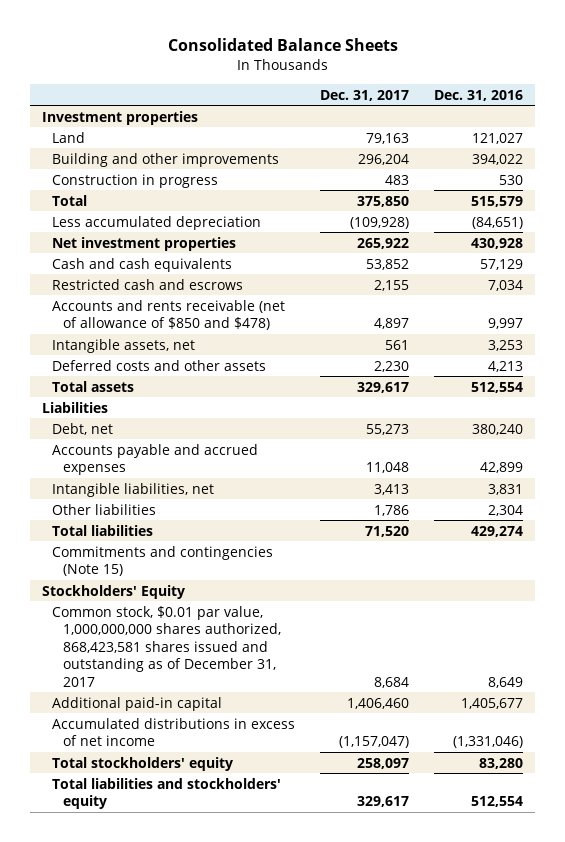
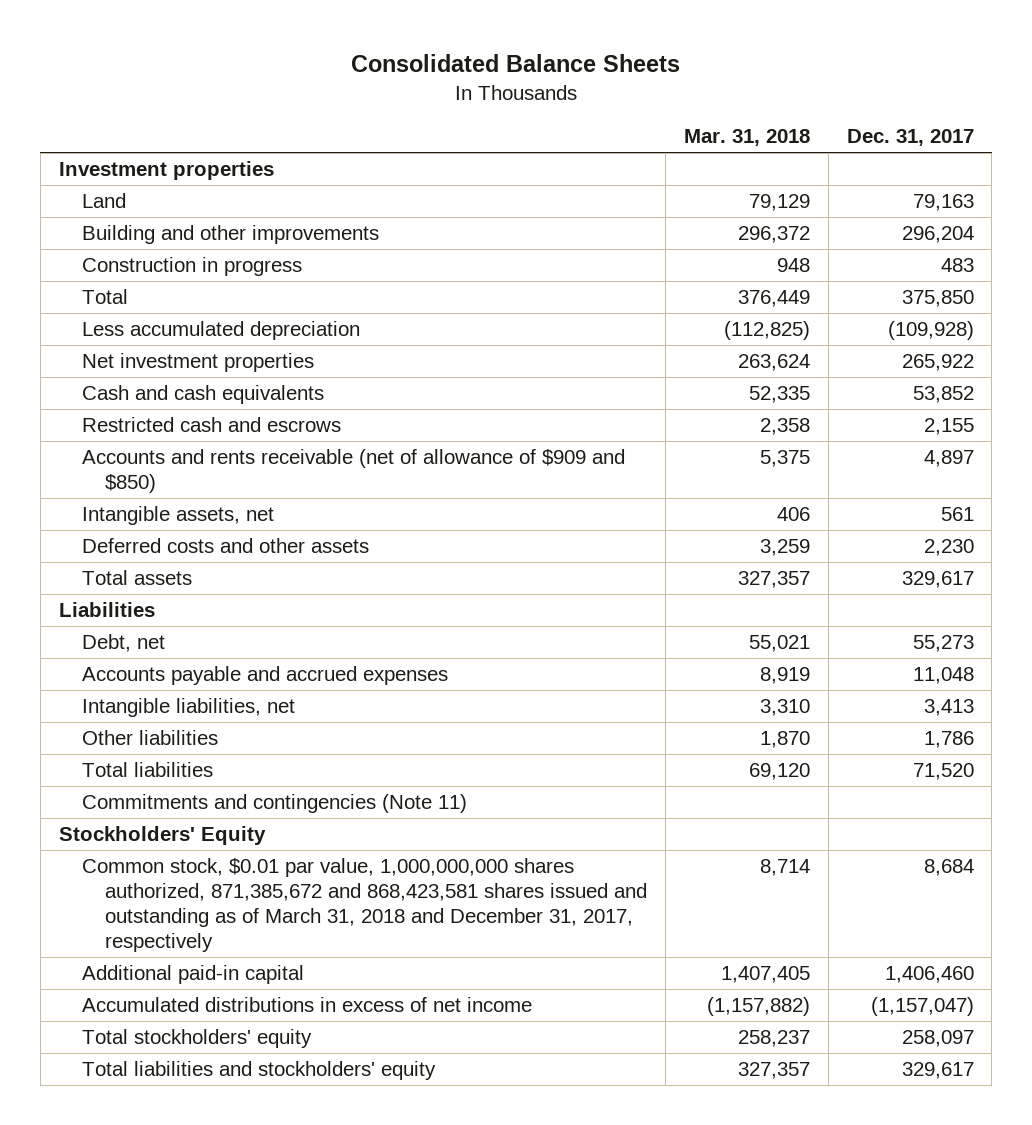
- | Dec. 31, 2017 | Dec. 31, 2016
+ | Mar. 31, 2018 | Dec. 31, 2017
- Accounts and rents receivable (net of allowance of $850 and $478) | 4,897 | 9,997
+ Accounts and rents receivable (net of allowance of $909 and $850) | 5,375 | 4,897
- Commitments and contingencies (Note 15)
+ Commitments and contingencies (Note 11)
- Common stock, $0.01 par value, 1,000,000,000 shares authorized, 868,423,581 shares issued and outstanding as of December 31, 2017 | 8,684 | 8,649
+ Common stock, $0.01 par value, 1,000,000,000 shares authorized, 871,385,672 and 868,423,581 shares issued and outstanding as of March 31, 2018 and December 31, 2017, respectively | 8,714 | 8,684

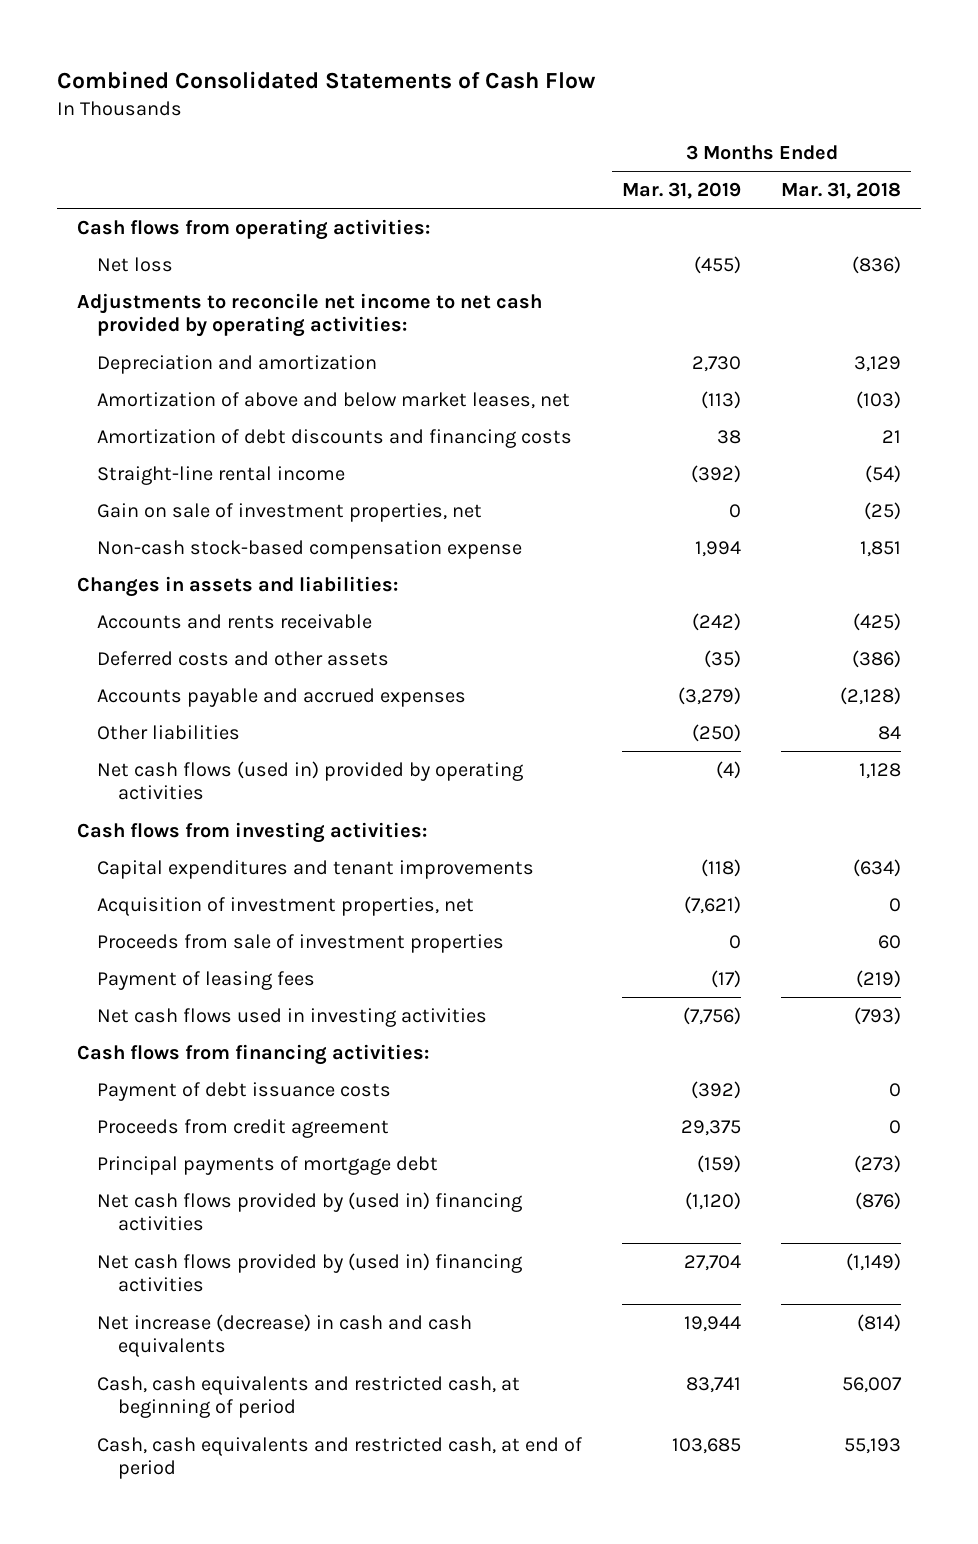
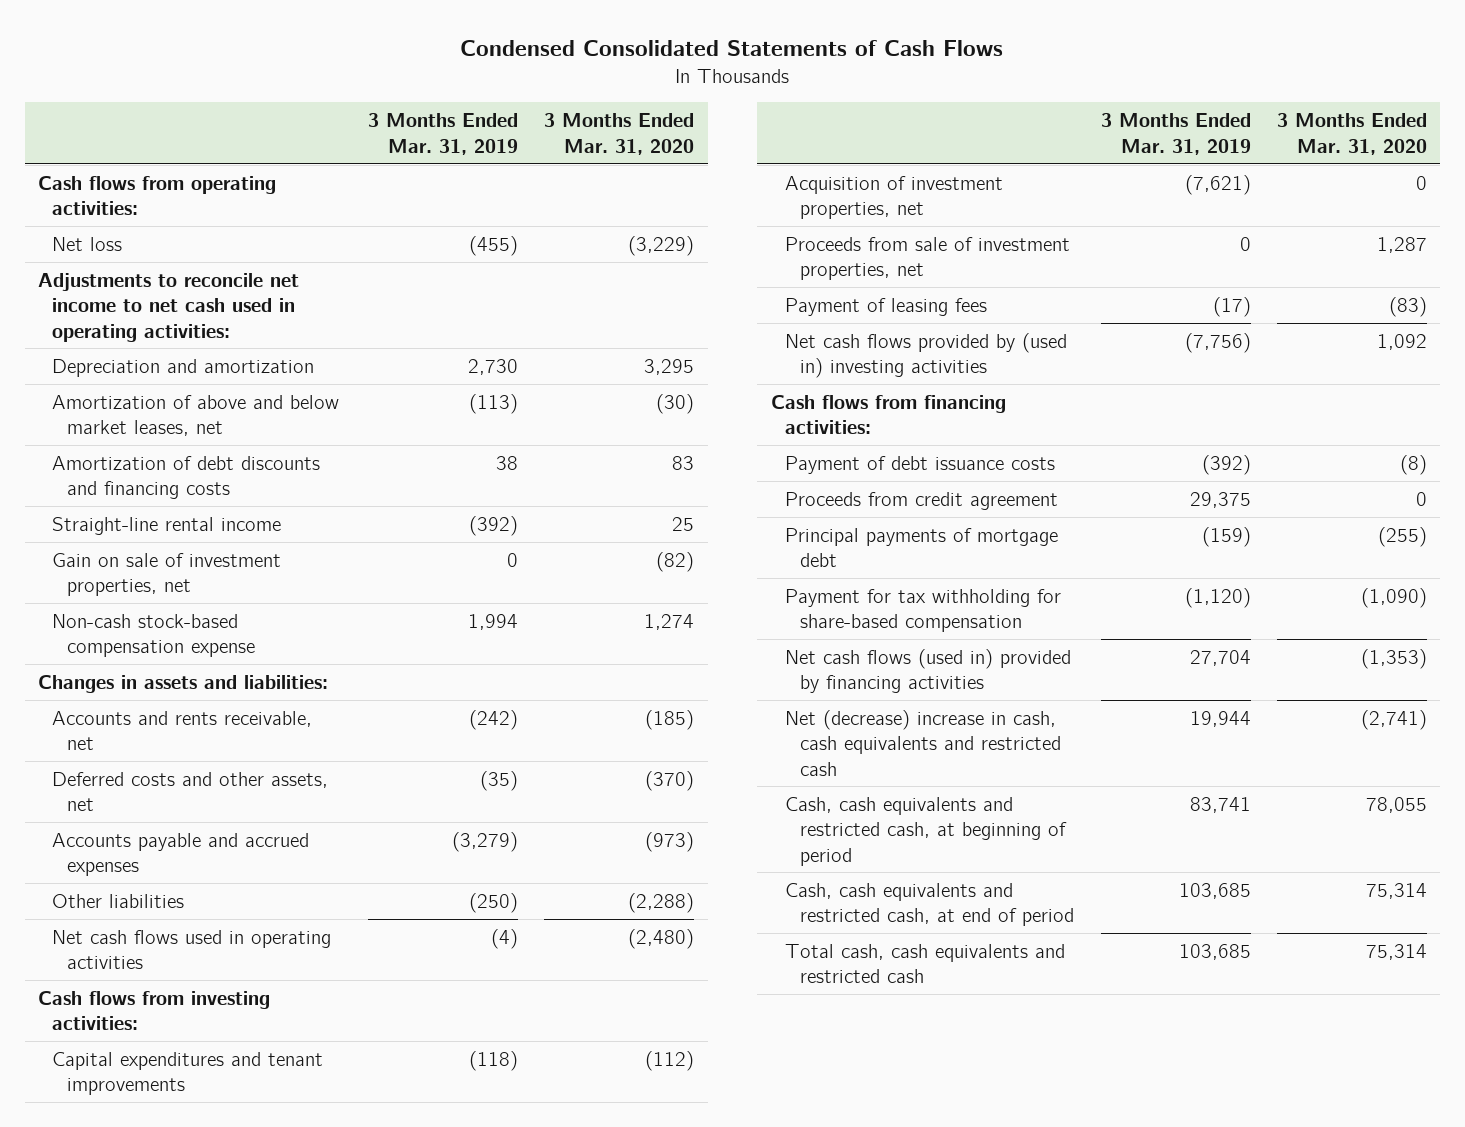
- Combined Consolidated Statements of Cash Flow
+ Condensed Consolidated Statements of Cash Flows
- | 3 Months Ended Mar. 31, 2019 | 3 Months Ended Mar. 31, 2018
+ | 3 Months Ended Mar. 31, 2019 | 3 Months Ended Mar. 31, 2020
- Adjustments to reconcile net income to net cash provided by operating activities:
+ Adjustments to reconcile net income to net cash used in operating activities:
- Accounts and rents receivable | (242) | (425)
- Deferred costs and other assets | (35) | (386)
+ Accounts and rents receivable, net | (242) | (185)
+ Deferred costs and other assets, net | (35) | (370)
- Net cash flows (used in) provided by operating activities | (4) | 1,128
+ Net cash flows used in operating activities | (4) | (2,480)
- Proceeds from sale of investment properties | 0 | 60
+ Proceeds from sale of investment properties, net | 0 | 1,287
- Net cash flows used in investing activities | (7,756) | (793)
+ Net cash flows provided by (used in) investing activities | (7,756) | 1,092
- Net cash flows provided by (used in) financing activities | (1,120) | (876)
- Net cash flows provided by (used in) financing activities | 27,704 | (1,149)
- Net increase (decrease) in cash and cash equivalents | 19,944 | (814)
+ Payment for tax withholding for share-based compensation | (1,120) | (1,090)
+ Net cash flows (used in) provided by financing activities | 27,704 | (1,353)
+ Net (decrease) increase in cash, cash equivalents and restricted cash | 19,944 | (2,741)
+ Total cash, cash equivalents and restricted cash | 103,685 | 75,314

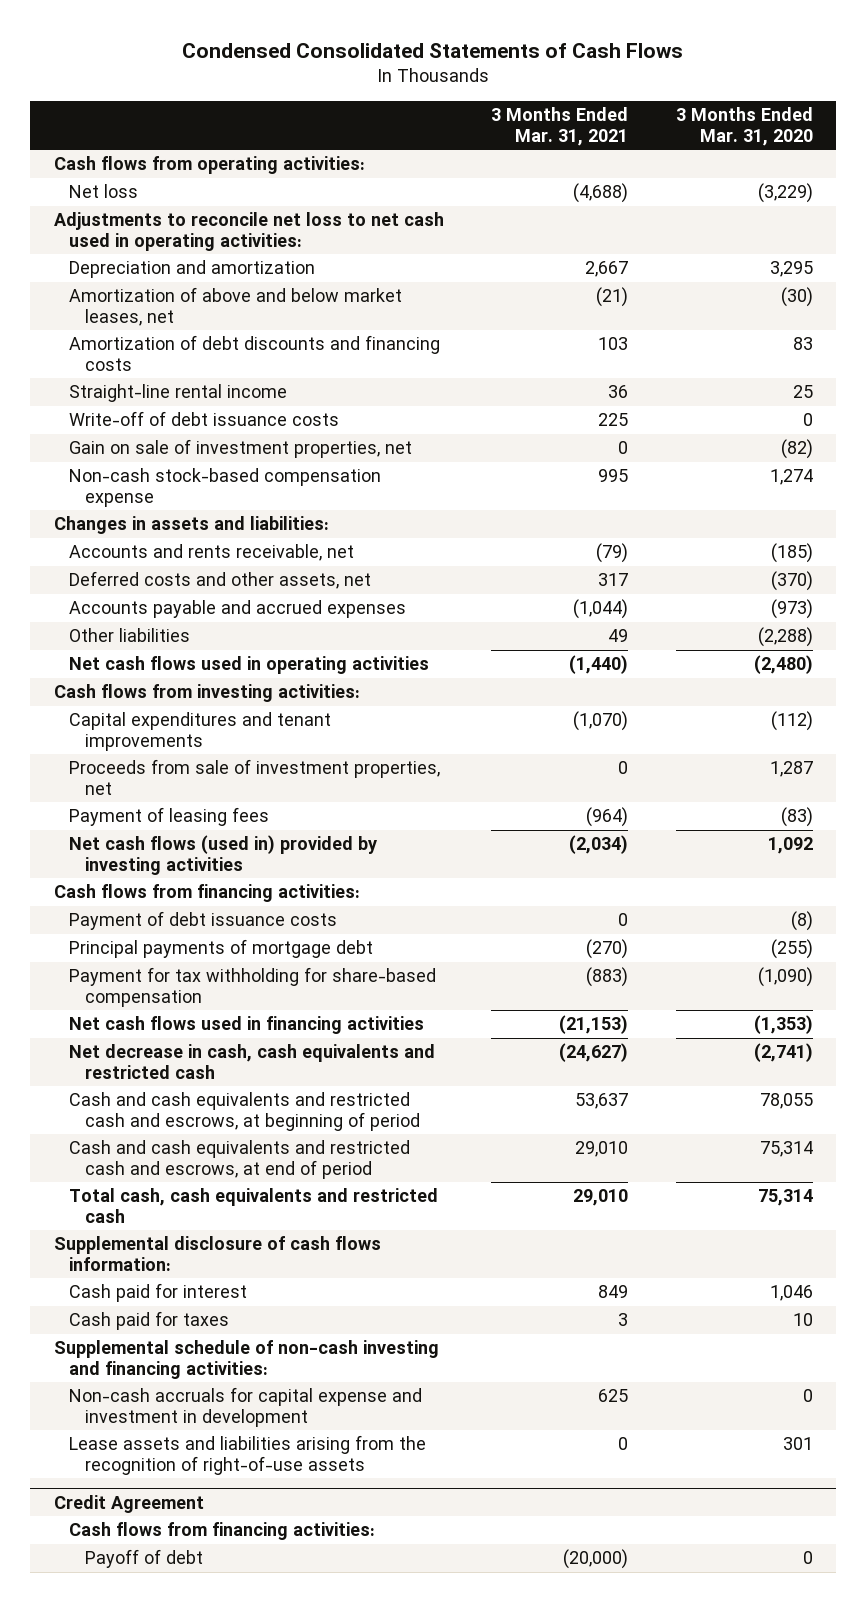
- | 3 Months Ended Mar. 31, 2019 | 3 Months Ended Mar. 31, 2020
+ | 3 Months Ended Mar. 31, 2021 | 3 Months Ended Mar. 31, 2020
- Adjustments to reconcile net income to net cash used in operating activities:
+ Adjustments to reconcile net loss to net cash used in operating activities:
+ Write-off of debt issuance costs | 225 | 0
- Acquisition of investment properties, net | (7,621) | 0
- Net cash flows provided by (used in) investing activities | (7,756) | 1,092
+ Net cash flows (used in) provided by investing activities | (2,034) | 1,092
- Proceeds from credit agreement | 29,375 | 0
- Net cash flows (used in) provided by financing activities | 27,704 | (1,353)
- Net (decrease) increase in cash, cash equivalents and restricted cash | 19,944 | (2,741)
- Cash, cash equivalents and restricted cash, at beginning of period | 83,741 | 78,055
- Cash, cash equivalents and restricted cash, at end of period | 103,685 | 75,314
+ Net cash flows used in financing activities | (21,153) | (1,353)
+ Net decrease in cash, cash equivalents and restricted cash | (24,627) | (2,741)
+ Cash and cash equivalents and restricted cash and escrows, at beginning of period | 53,637 | 78,055
+ Cash and cash equivalents and restricted cash and escrows, at end of period | 29,010 | 75,314
+ Supplemental disclosure of cash flows information:
+ Cash paid for interest | 849 | 1,046
+ Cash paid for taxes | 3 | 10
+ Supplemental schedule of non-cash investing and financing activities:
+ Non-cash accruals for capital expense and investment in development | 625 | 0
+ Lease assets and liabilities arising from the recognition of right-of-use assets | 0 | 301
+ Credit Agreement
+ Cash flows from financing activities:
+ Payoff of debt | (20,000) | 0

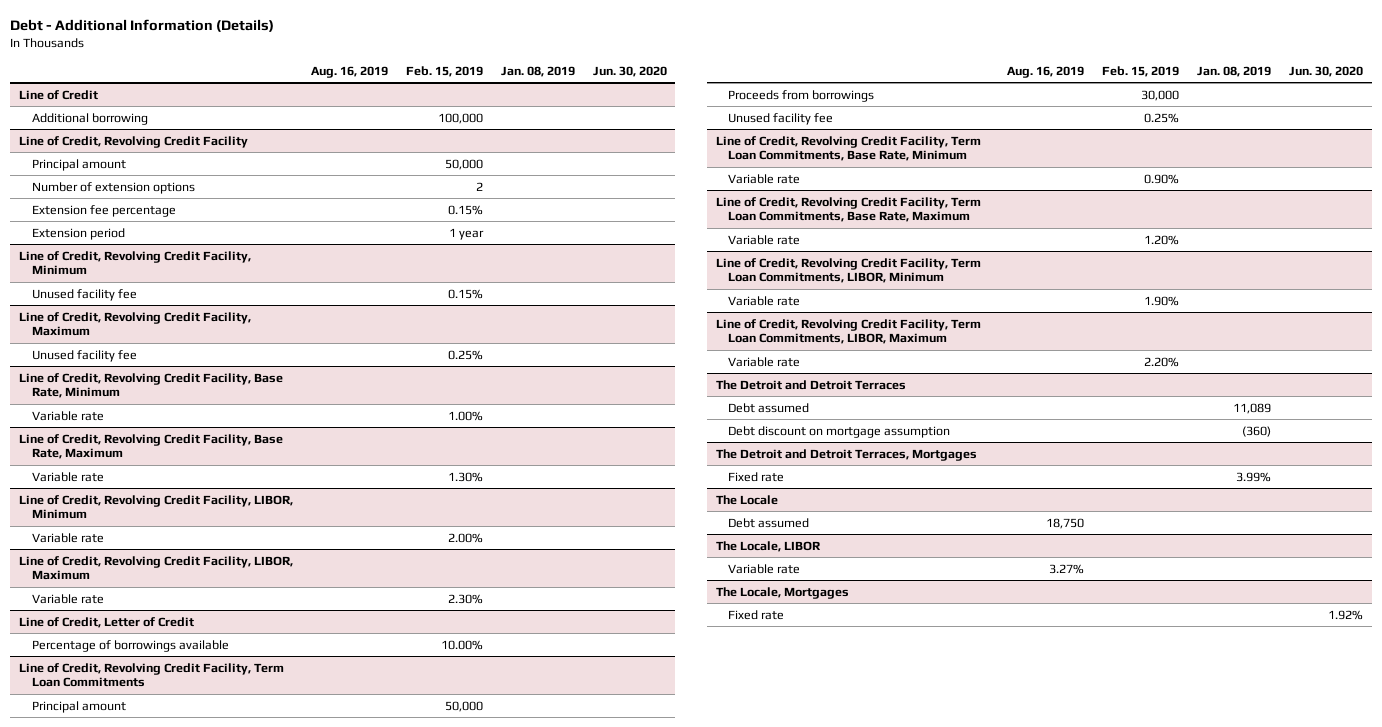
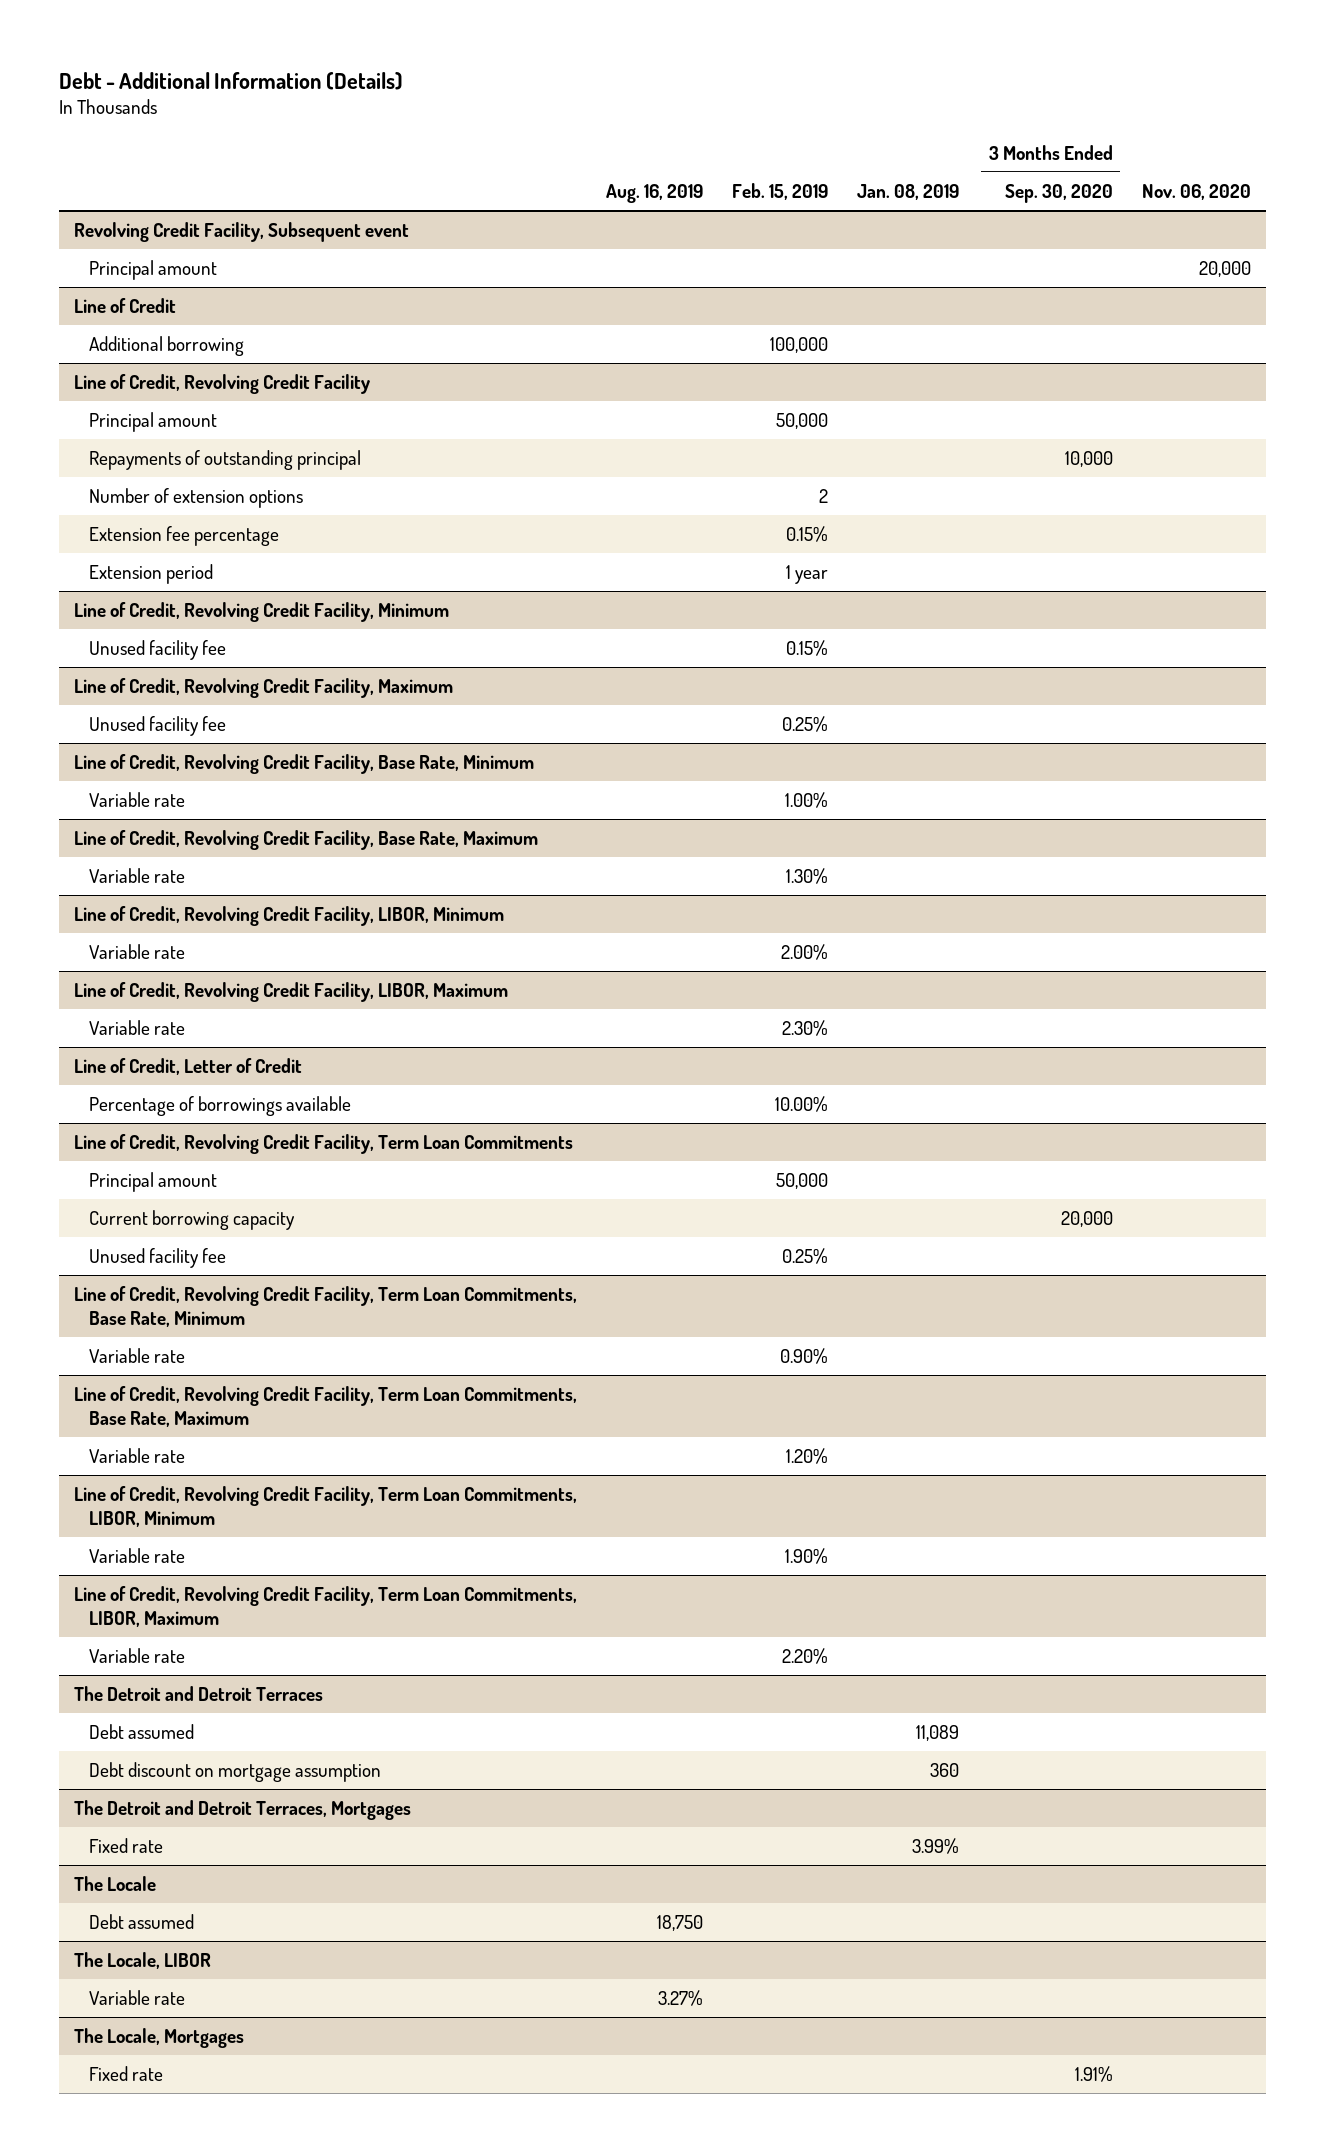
- | Aug. 16, 2019 | Feb. 15, 2019 | Jan. 08, 2019 | Jun. 30, 2020
+ | Aug. 16, 2019 | Feb. 15, 2019 | Jan. 08, 2019 | 3 Months Ended Sep. 30, 2020 | Nov. 06, 2020
+ Revolving Credit Facility, Subsequent event
+ Principal amount | | | | | 20,000
@ Line of Credit, Revolving Credit Facility
+ Repayments of outstanding principal | | | | 10,000 |
@ Line of Credit, Revolving Credit Facility, Term Loan Commitments
- Proceeds from borrowings | | 30,000 | |
+ Current borrowing capacity | | | | 20,000 |
@ The Detroit and Detroit Terraces
- Debt discount on mortgage assumption | | | (360) |
+ Debt discount on mortgage assumption | | | 360 | |

